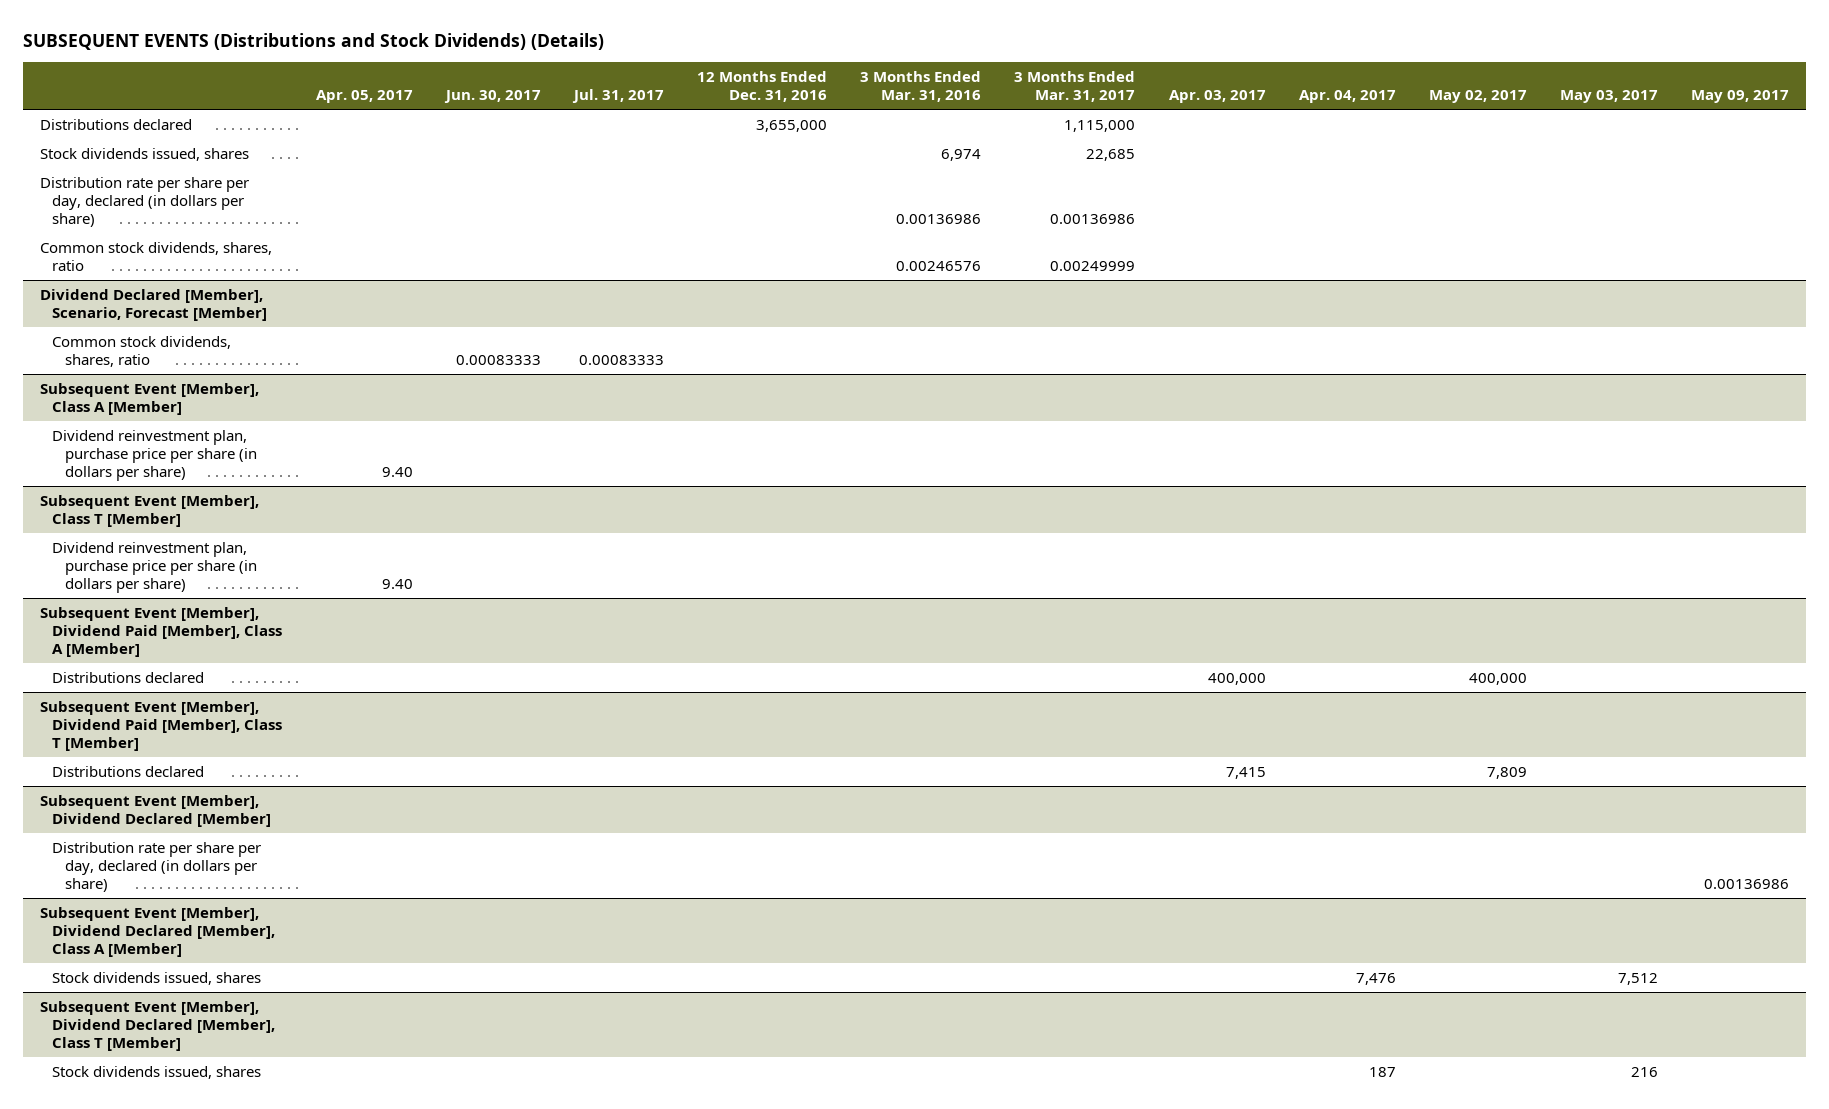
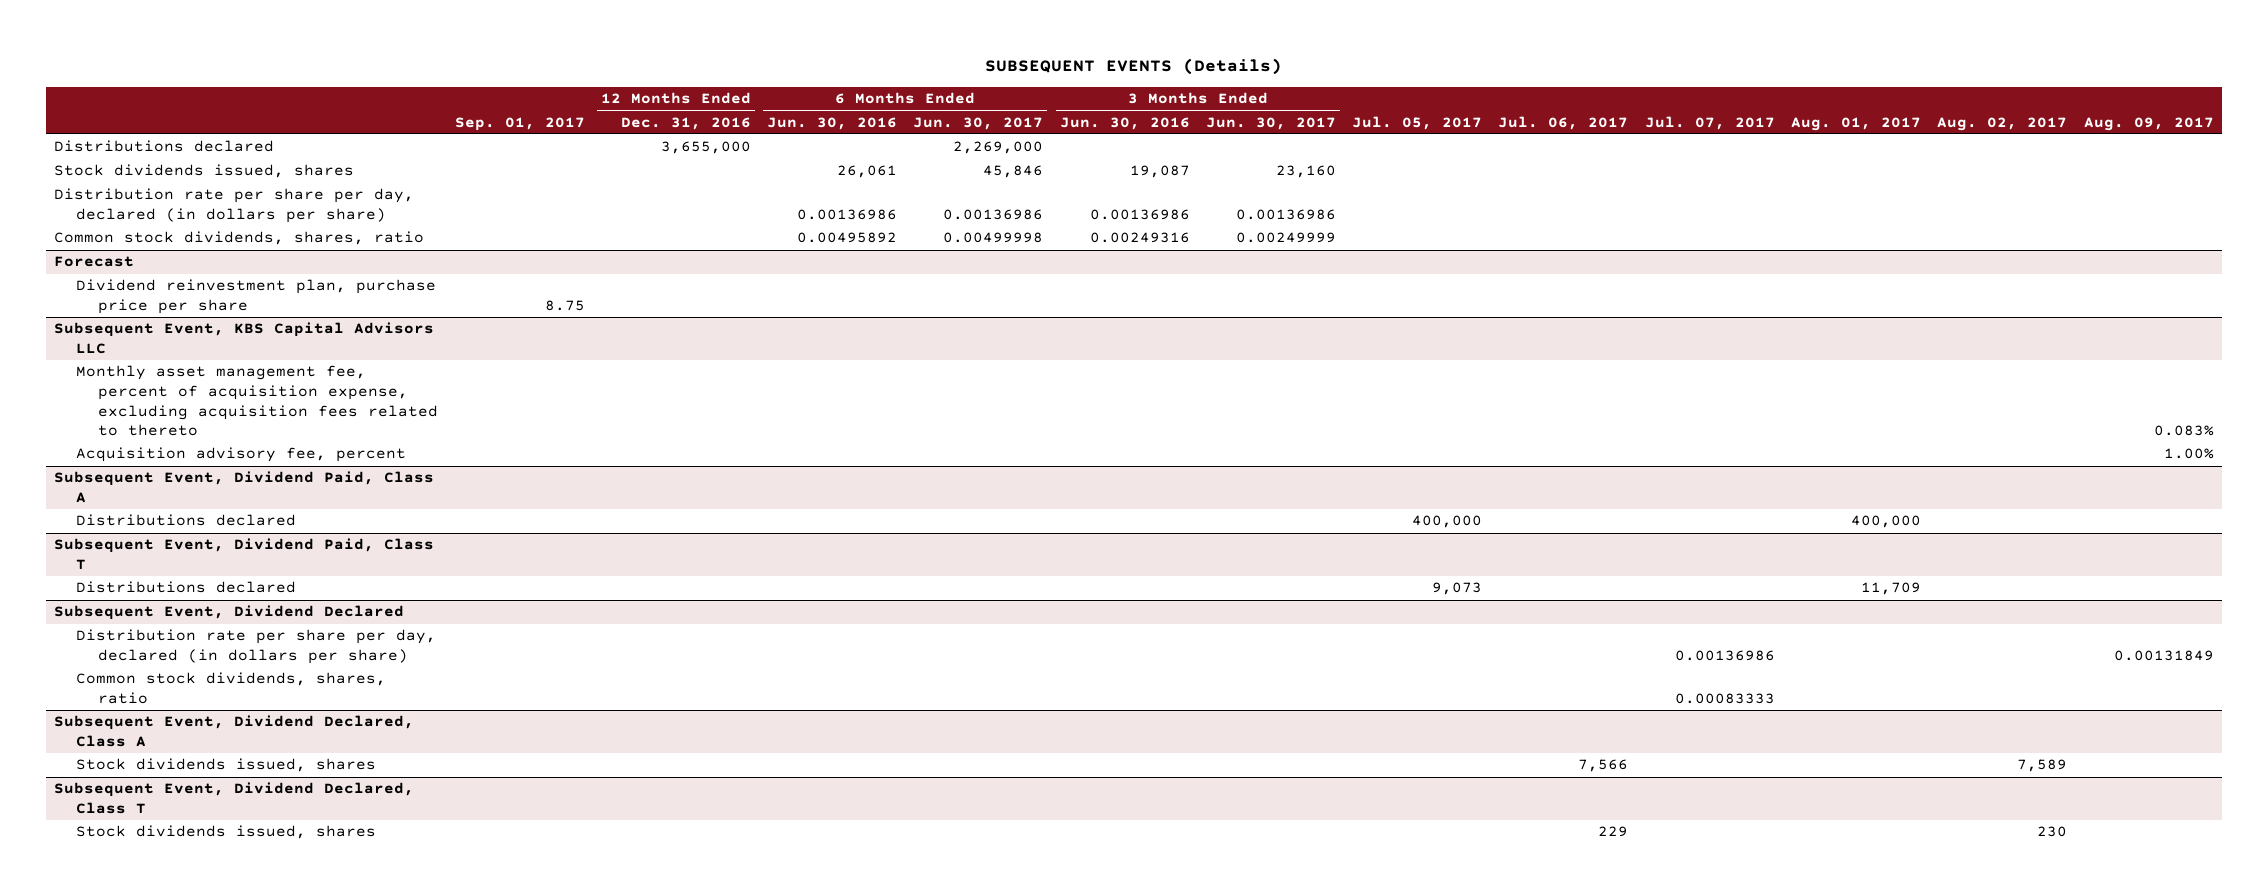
- SUBSEQUENT EVENTS (Distributions and Stock Dividends) (Details)
+ SUBSEQUENT EVENTS (Details)
- | Apr. 05, 2017 | Jun. 30, 2017 | Jul. 31, 2017 | 12 Months Ended Dec. 31, 2016 | 3 Months Ended Mar. 31, 2016 | 3 Months Ended Mar. 31, 2017 | Apr. 03, 2017 | Apr. 04, 2017 | May 02, 2017 | May 03, 2017 | May 09, 2017
+ | Sep. 01, 2017 | 12 Months Ended Dec. 31, 2016 | 6 Months Ended Jun. 30, 2016 | 6 Months Ended Jun. 30, 2017 | 3 Months Ended Jun. 30, 2016 | 3 Months Ended Jun. 30, 2017 | Jul. 05, 2017 | Jul. 06, 2017 | Jul. 07, 2017 | Aug. 01, 2017 | Aug. 02, 2017 | Aug. 09, 2017
- Dividend Declared [Member], Scenario, Forecast [Member]
- Common stock dividends, shares, ratio | | 0.00083333 | 0.00083333 | | | | | | | |
- Subsequent Event [Member], Class A [Member]
- Dividend reinvestment plan, purchase price per share (in dollars per share) | 9.40 | | | | | | | | | |
- Subsequent Event [Member], Class T [Member]
- Dividend reinvestment plan, purchase price per share (in dollars per share) | 9.40 | | | | | | | | | |
- Subsequent Event [Member], Dividend Paid [Member], Class A [Member]
+ Forecast
+ Dividend reinvestment plan, purchase price per share | 8.75 | | | | | | | | | | |
+ Subsequent Event, KBS Capital Advisors LLC
+ Monthly asset management fee, percent of acquisition expense, excluding acquisition fees related to thereto | | | | | | | | | | | | 0.083%
+ Acquisition advisory fee, percent | | | | | | | | | | | | 1.00%
+ Subsequent Event, Dividend Paid, Class A
- Subsequent Event [Member], Dividend Paid [Member], Class T [Member]
+ Subsequent Event, Dividend Paid, Class T
- Subsequent Event [Member], Dividend Declared [Member]
+ Subsequent Event, Dividend Declared
- Subsequent Event [Member], Dividend Declared [Member], Class A [Member]
+ Common stock dividends, shares, ratio | | | | | | | | | 0.00083333 | | |
+ Subsequent Event, Dividend Declared, Class A
- Subsequent Event [Member], Dividend Declared [Member], Class T [Member]
+ Subsequent Event, Dividend Declared, Class T

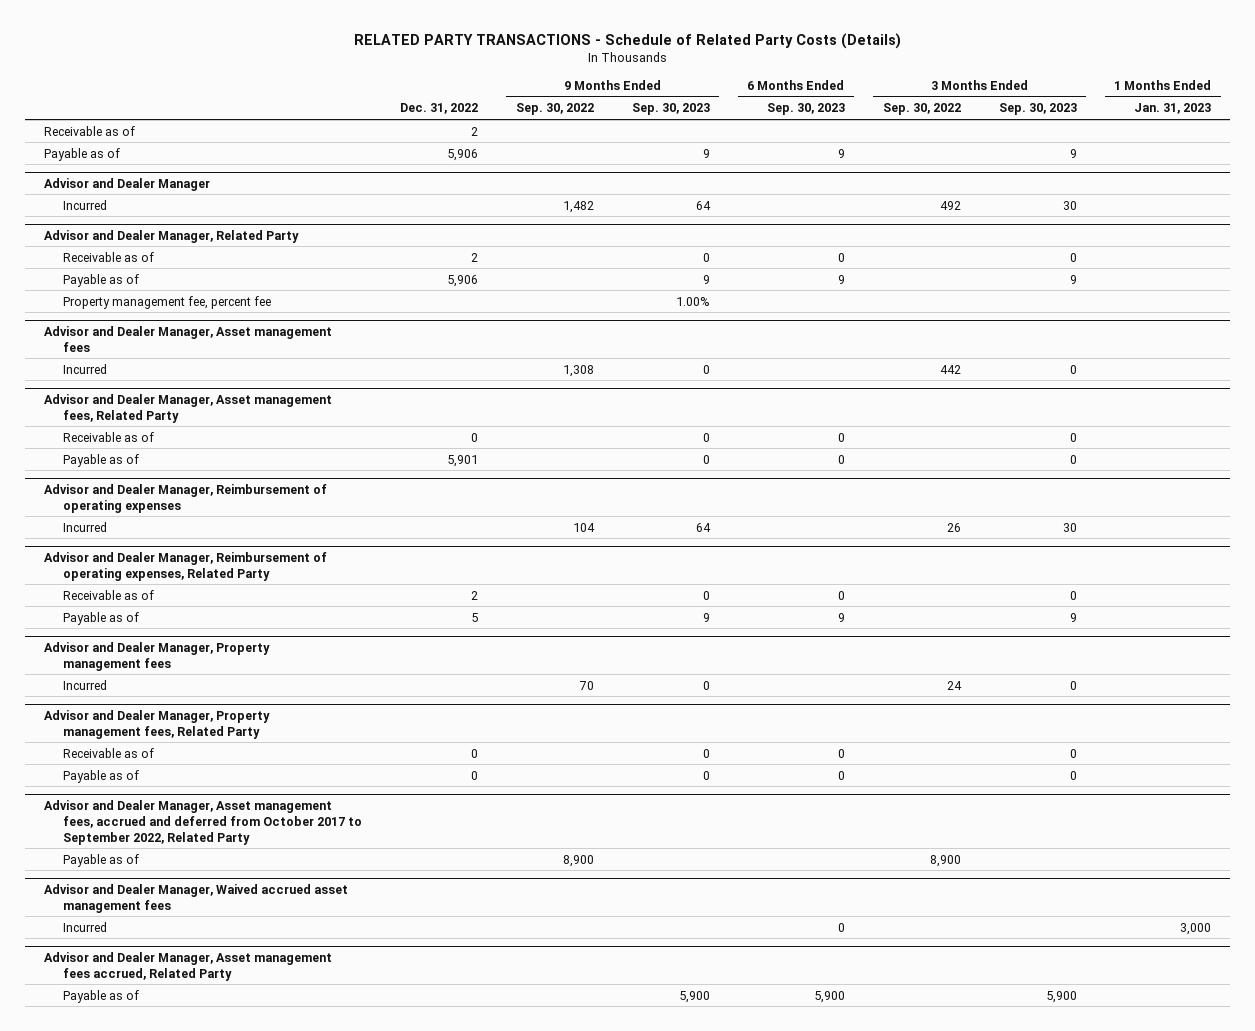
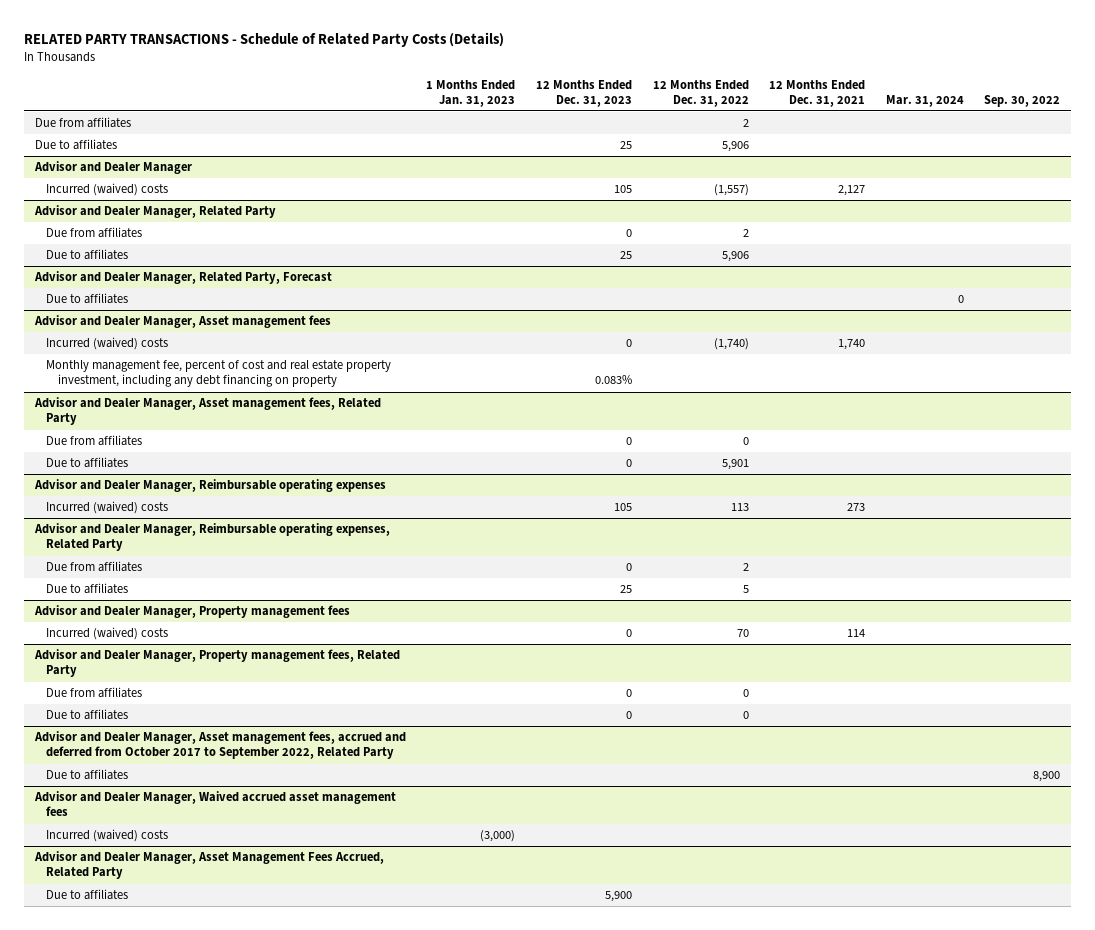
- | Dec. 31, 2022 | 9 Months Ended Sep. 30, 2022 | 9 Months Ended Sep. 30, 2023 | 6 Months Ended Sep. 30, 2023 | 3 Months Ended Sep. 30, 2022 | 3 Months Ended Sep. 30, 2023 | 1 Months Ended Jan. 31, 2023
+ | 1 Months Ended Jan. 31, 2023 | 12 Months Ended Dec. 31, 2023 | 12 Months Ended Dec. 31, 2022 | 12 Months Ended Dec. 31, 2021 | Mar. 31, 2024 | Sep. 30, 2022
- Receivable as of | 2 | | | | | |
- Payable as of | 5,906 | | 9 | 9 | | 9 |
+ Due from affiliates | | | 2 | | |
+ Due to affiliates | | 25 | 5,906 | | |
@ Advisor and Dealer Manager
- Incurred | | 1,482 | 64 | | 492 | 30 |
+ Incurred (waived) costs | | 105 | (1,557) | 2,127 | |
@ Advisor and Dealer Manager, Related Party
- Receivable as of | 2 | | 0 | 0 | | 0 |
- Payable as of | 5,906 | | 9 | 9 | | 9 |
- Property management fee, percent fee | | | 1.00% | | | |
+ Due from affiliates | | 0 | 2 | | |
+ Due to affiliates | | 25 | 5,906 | | |
+ Advisor and Dealer Manager, Related Party, Forecast
+ Due to affiliates | | | | | 0 |
@ Advisor and Dealer Manager, Asset management fees
- Incurred | | 1,308 | 0 | | 442 | 0 |
+ Incurred (waived) costs | | 0 | (1,740) | 1,740 | |
+ Monthly management fee, percent of cost and real estate property investment, including any debt financing on property | | 0.083% | | | |
@ Advisor and Dealer Manager, Asset management fees, Related Party
- Receivable as of | 0 | | 0 | 0 | | 0 |
- Payable as of | 5,901 | | 0 | 0 | | 0 |
- Advisor and Dealer Manager, Reimbursement of operating expenses
- Incurred | | 104 | 64 | | 26 | 30 |
- Advisor and Dealer Manager, Reimbursement of operating expenses, Related Party
- Receivable as of | 2 | | 0 | 0 | | 0 |
- Payable as of | 5 | | 9 | 9 | | 9 |
@ Advisor and Dealer Manager, Asset management fees, Related Party
+ Due from affiliates | | 0 | 0 | | |
+ Due to affiliates | | 0 | 5,901 | | |
+ Advisor and Dealer Manager, Reimbursable operating expenses
+ Incurred (waived) costs | | 105 | 113 | 273 | |
+ Advisor and Dealer Manager, Reimbursable operating expenses, Related Party
+ Due from affiliates | | 0 | 2 | | |
+ Due to affiliates | | 25 | 5 | | |
@ Advisor and Dealer Manager, Property management fees
- Incurred | | 70 | 0 | | 24 | 0 |
+ Incurred (waived) costs | | 0 | 70 | 114 | |
@ Advisor and Dealer Manager, Property management fees, Related Party
- Receivable as of | 0 | | 0 | 0 | | 0 |
- Payable as of | 0 | | 0 | 0 | | 0 |
+ Due from affiliates | | 0 | 0 | | |
+ Due to affiliates | | 0 | 0 | | |
@ Advisor and Dealer Manager, Asset management fees, accrued and deferred from October 2017 to September 2022, Related Party
- Payable as of | | 8,900 | | | 8,900 | |
+ Due to affiliates | | | | | | 8,900
@ Advisor and Dealer Manager, Waived accrued asset management fees
- Incurred | | | | 0 | | | 3,000
- Advisor and Dealer Manager, Asset management fees accrued, Related Party
- Payable as of | | | 5,900 | 5,900 | | 5,900 |
@ Advisor and Dealer Manager, Waived accrued asset management fees
+ Incurred (waived) costs | (3,000) | | | | |
+ Advisor and Dealer Manager, Asset Management Fees Accrued, Related Party
+ Due to affiliates | | 5,900 | | | |

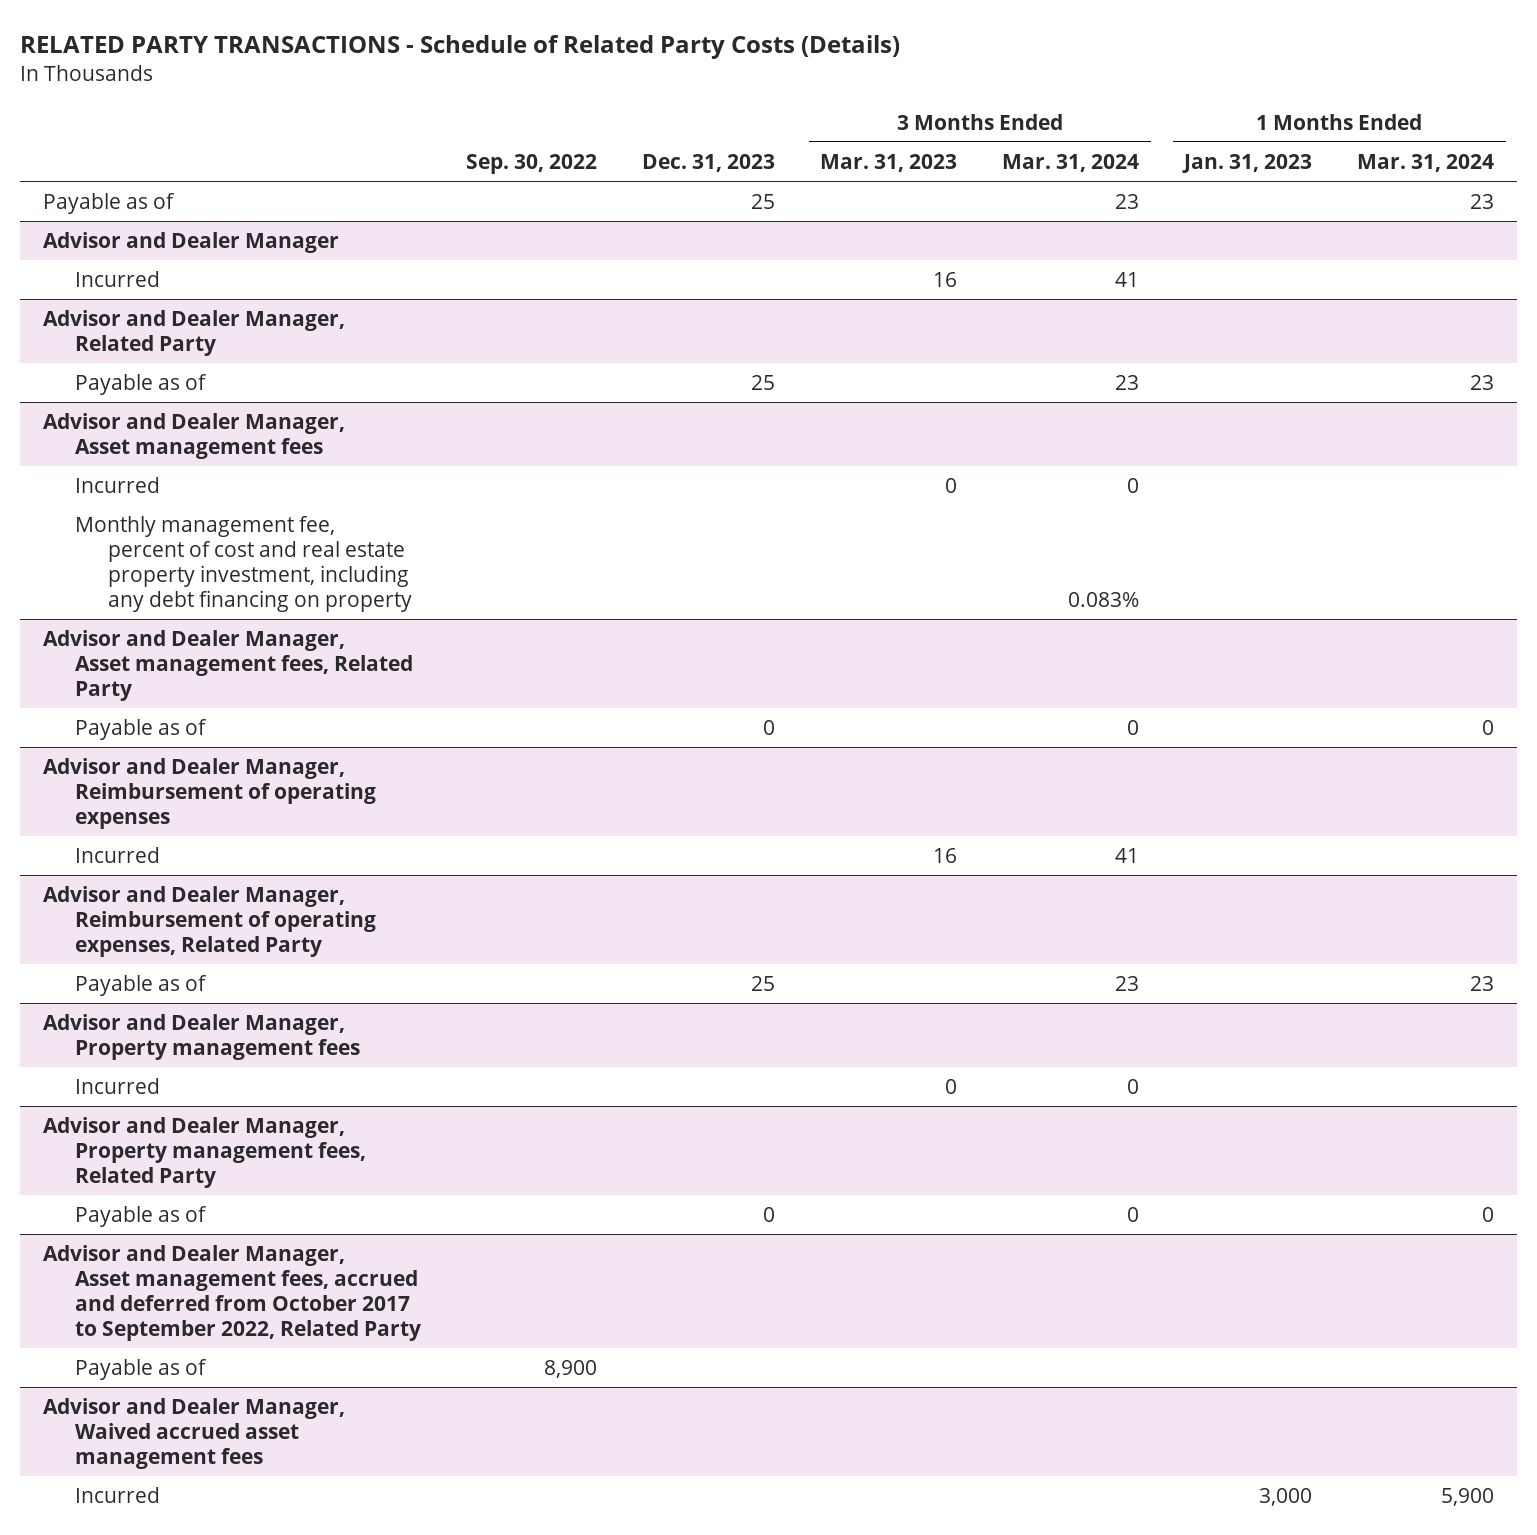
- | 1 Months Ended Jan. 31, 2023 | 12 Months Ended Dec. 31, 2023 | 12 Months Ended Dec. 31, 2022 | 12 Months Ended Dec. 31, 2021 | Mar. 31, 2024 | Sep. 30, 2022
+ | Sep. 30, 2022 | Dec. 31, 2023 | 3 Months Ended Mar. 31, 2023 | 3 Months Ended Mar. 31, 2024 | 1 Months Ended Jan. 31, 2023 | 1 Months Ended Mar. 31, 2024
- Due from affiliates | | | 2 | | |
- Due to affiliates | | 25 | 5,906 | | |
+ Payable as of | | 25 | | 23 | | 23
@ Advisor and Dealer Manager
- Incurred (waived) costs | | 105 | (1,557) | 2,127 | |
+ Incurred | | | 16 | 41 | |
@ Advisor and Dealer Manager, Related Party
- Due from affiliates | | 0 | 2 | | |
- Due to affiliates | | 25 | 5,906 | | |
- Advisor and Dealer Manager, Related Party, Forecast
- Due to affiliates | | | | | 0 |
@ Advisor and Dealer Manager, Related Party
+ Payable as of | | 25 | | 23 | | 23
@ Advisor and Dealer Manager, Asset management fees
- Incurred (waived) costs | | 0 | (1,740) | 1,740 | |
+ Incurred | | | 0 | 0 | |
@ Advisor and Dealer Manager, Asset management fees, Related Party
- Due from affiliates | | 0 | 0 | | |
- Due to affiliates | | 0 | 5,901 | | |
- Advisor and Dealer Manager, Reimbursable operating expenses
- Incurred (waived) costs | | 105 | 113 | 273 | |
- Advisor and Dealer Manager, Reimbursable operating expenses, Related Party
- Due from affiliates | | 0 | 2 | | |
- Due to affiliates | | 25 | 5 | | |
@ Advisor and Dealer Manager, Asset management fees, Related Party
+ Payable as of | | 0 | | 0 | | 0
+ Advisor and Dealer Manager, Reimbursement of operating expenses
+ Incurred | | | 16 | 41 | |
+ Advisor and Dealer Manager, Reimbursement of operating expenses, Related Party
+ Payable as of | | 25 | | 23 | | 23
@ Advisor and Dealer Manager, Property management fees
- Incurred (waived) costs | | 0 | 70 | 114 | |
+ Incurred | | | 0 | 0 | |
@ Advisor and Dealer Manager, Property management fees, Related Party
- Due from affiliates | | 0 | 0 | | |
- Due to affiliates | | 0 | 0 | | |
+ Payable as of | | 0 | | 0 | | 0
@ Advisor and Dealer Manager, Asset management fees, accrued and deferred from October 2017 to September 2022, Related Party
- Due to affiliates | | | | | | 8,900
+ Payable as of | 8,900 | | | | |
@ Advisor and Dealer Manager, Waived accrued asset management fees
- Incurred (waived) costs | (3,000) | | | | |
- Advisor and Dealer Manager, Asset Management Fees Accrued, Related Party
- Due to affiliates | | 5,900 | | | |
@ Advisor and Dealer Manager, Waived accrued asset management fees
+ Incurred | | | | | 3,000 | 5,900

